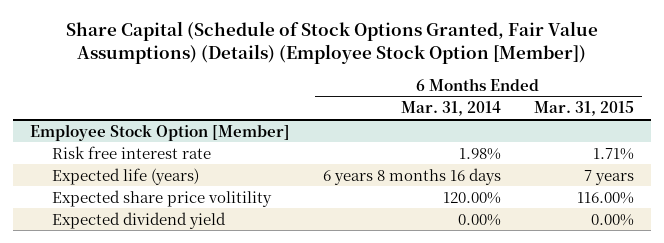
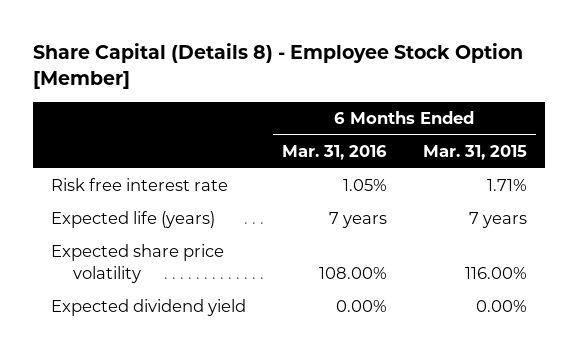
- Share Capital (Schedule of Stock Options Granted, Fair Value Assumptions) (Details) (Employee Stock Option [Member])
+ Share Capital (Details 8) - Employee Stock Option [Member]
- | 6 Months Ended Mar. 31, 2014 | 6 Months Ended Mar. 31, 2015
+ | 6 Months Ended Mar. 31, 2016 | 6 Months Ended Mar. 31, 2015
- Employee Stock Option [Member]
- Expected share price volitility | 120.00% | 116.00%
+ Expected share price volatility | 108.00% | 116.00%

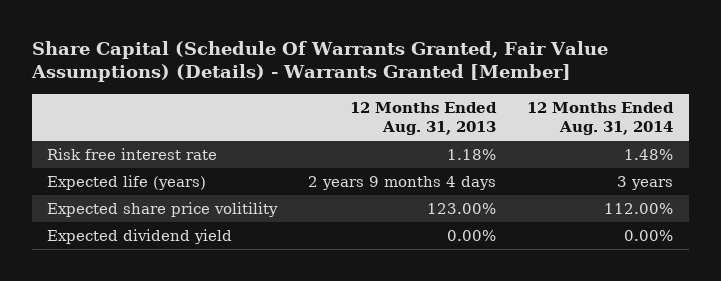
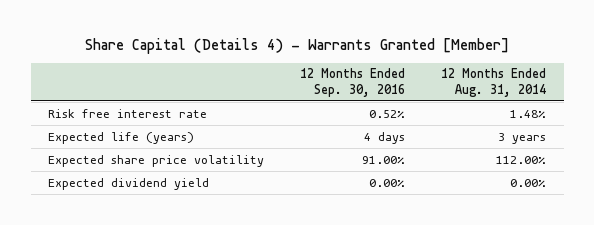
- Share Capital (Schedule Of Warrants Granted, Fair Value Assumptions) (Details) - Warrants Granted [Member]
+ Share Capital (Details 4) - Warrants Granted [Member]
- | 12 Months Ended Aug. 31, 2013 | 12 Months Ended Aug. 31, 2014
+ | 12 Months Ended Sep. 30, 2016 | 12 Months Ended Aug. 31, 2014
- Expected share price volitility | 123.00% | 112.00%
+ Expected share price volatility | 91.00% | 112.00%

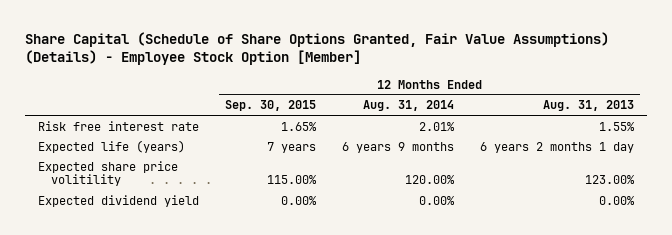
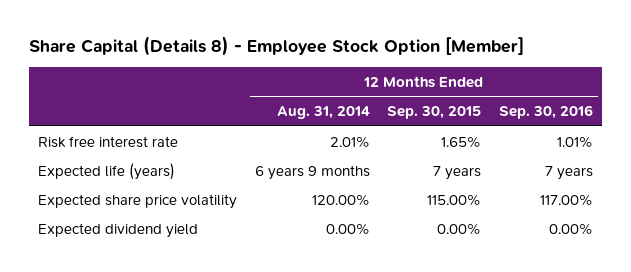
- Share Capital (Schedule of Share Options Granted, Fair Value Assumptions) (Details) - Employee Stock Option [Member]
+ Share Capital (Details 8) - Employee Stock Option [Member]
- | 12 Months Ended Sep. 30, 2015 | 12 Months Ended Aug. 31, 2014 | 12 Months Ended Aug. 31, 2013
+ | 12 Months Ended Aug. 31, 2014 | 12 Months Ended Sep. 30, 2015 | 12 Months Ended Sep. 30, 2016
- Expected share price volitility | 115.00% | 120.00% | 123.00%
+ Expected share price volatility | 120.00% | 115.00% | 117.00%

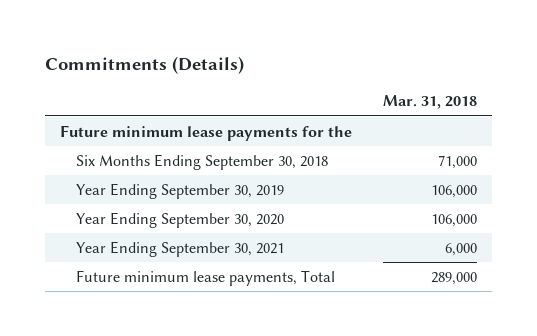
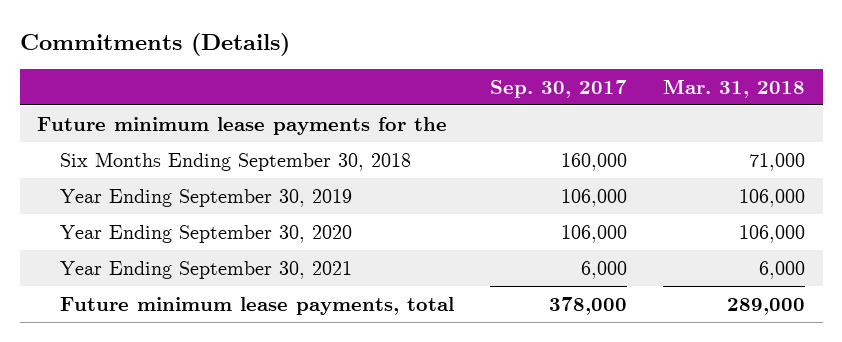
- | Mar. 31, 2018
+ | Sep. 30, 2017 | Mar. 31, 2018
- Future minimum lease payments, Total | 289,000
+ Future minimum lease payments, total | 378,000 | 289,000

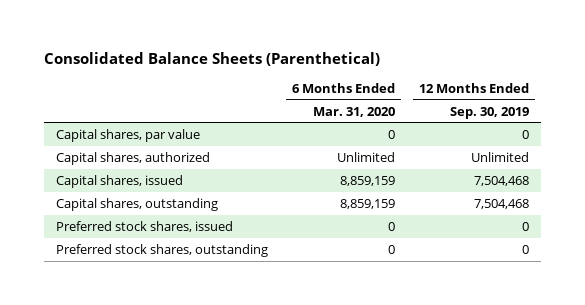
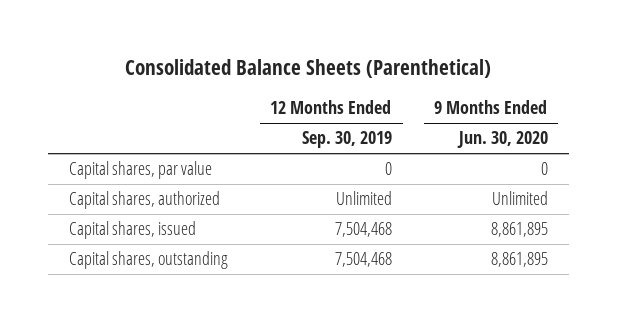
- | 6 Months Ended Mar. 31, 2020 | 12 Months Ended Sep. 30, 2019
+ | 12 Months Ended Sep. 30, 2019 | 9 Months Ended Jun. 30, 2020
- Preferred stock shares, issued | 0 | 0
- Preferred stock shares, outstanding | 0 | 0

